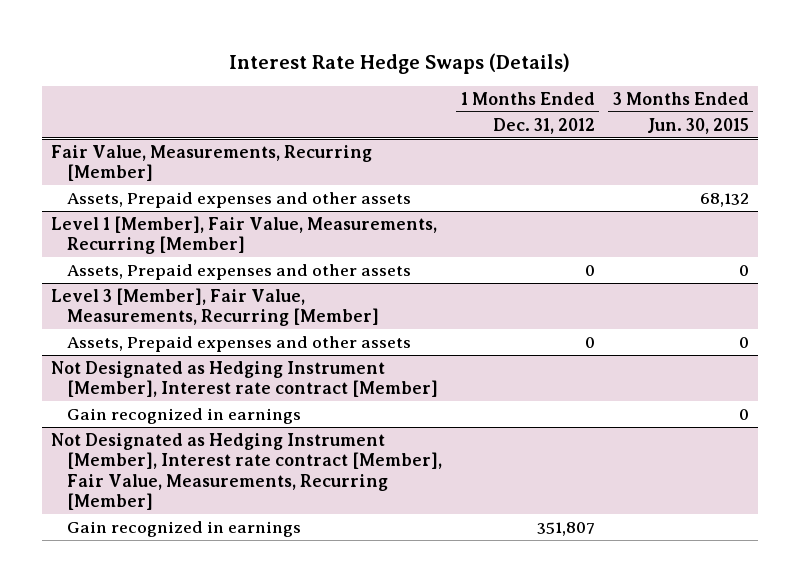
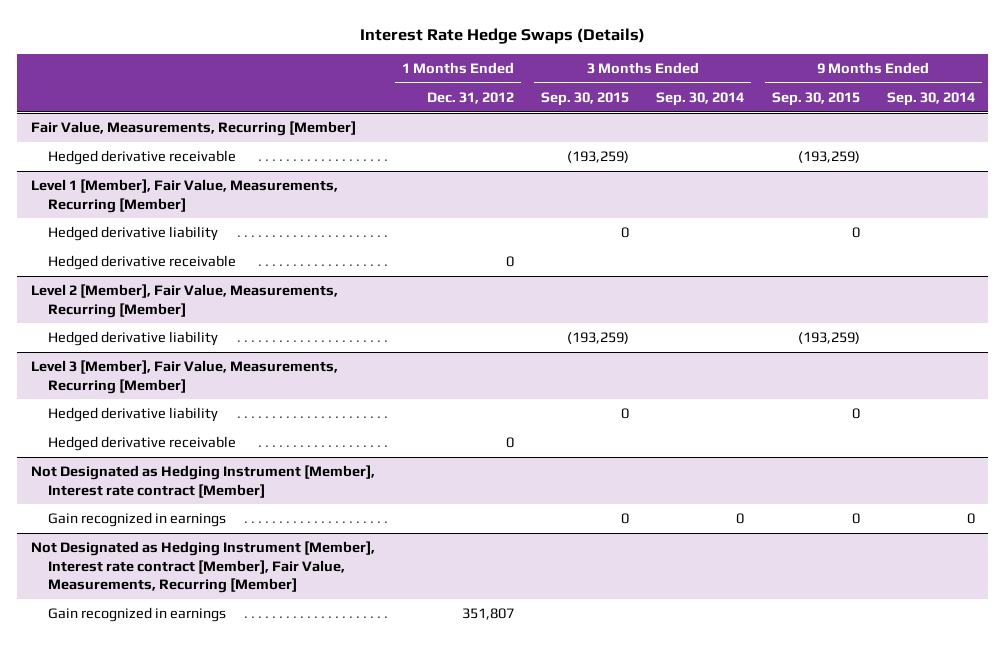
- | 1 Months Ended Dec. 31, 2012 | 3 Months Ended Jun. 30, 2015
+ | 1 Months Ended Dec. 31, 2012 | 3 Months Ended Sep. 30, 2015 | 3 Months Ended Sep. 30, 2014 | 9 Months Ended Sep. 30, 2015 | 9 Months Ended Sep. 30, 2014
@ Fair Value, Measurements, Recurring [Member]
- Assets, Prepaid expenses and other assets | | 68,132
+ Hedged derivative receivable | | (193,259) | | (193,259) |
@ Level 1 [Member], Fair Value, Measurements, Recurring [Member]
- Assets, Prepaid expenses and other assets | 0 | 0
+ Hedged derivative liability | | 0 | | 0 |
+ Hedged derivative receivable | 0 | | | |
+ Level 2 [Member], Fair Value, Measurements, Recurring [Member]
+ Hedged derivative liability | | (193,259) | | (193,259) |
@ Level 3 [Member], Fair Value, Measurements, Recurring [Member]
- Assets, Prepaid expenses and other assets | 0 | 0
+ Hedged derivative liability | | 0 | | 0 |
+ Hedged derivative receivable | 0 | | | |

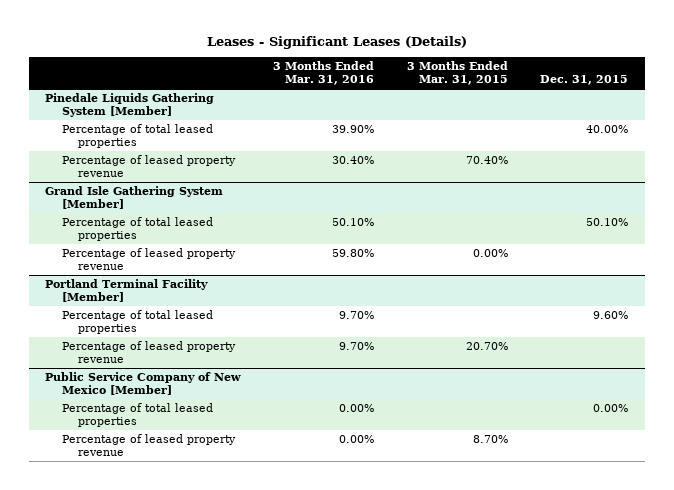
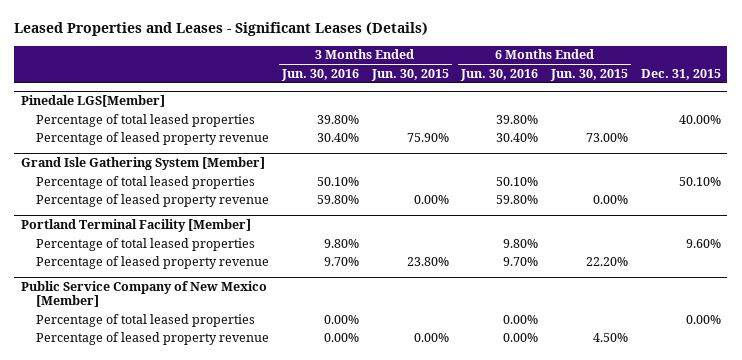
- Leases - Significant Leases (Details)
+ Leased Properties and Leases - Significant Leases (Details)
- | 3 Months Ended Mar. 31, 2016 | 3 Months Ended Mar. 31, 2015 | Dec. 31, 2015
+ | 3 Months Ended Jun. 30, 2016 | 3 Months Ended Jun. 30, 2015 | 6 Months Ended Jun. 30, 2016 | 6 Months Ended Jun. 30, 2015 | Dec. 31, 2015
- Pinedale Liquids Gathering System [Member]
+ Pinedale LGS[Member]

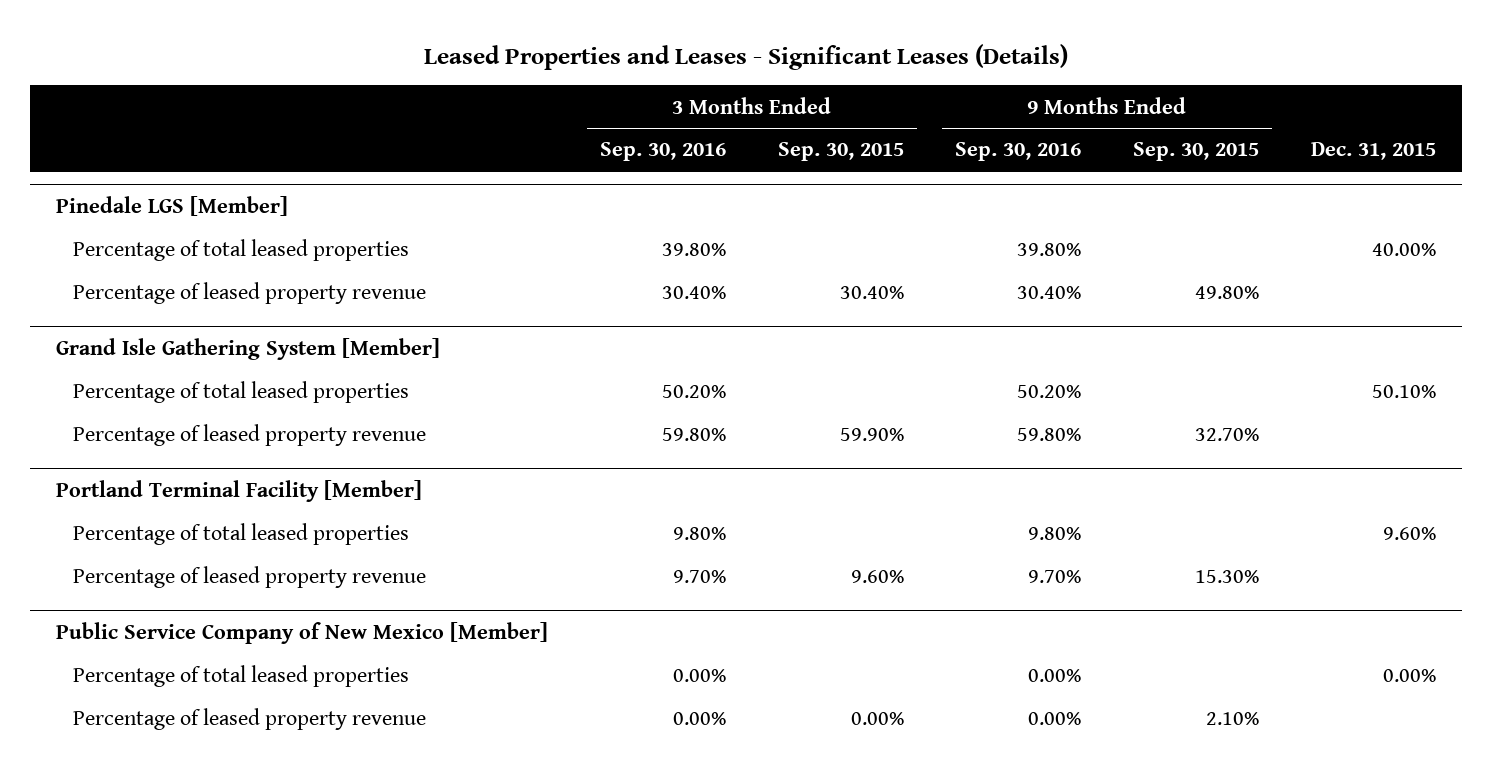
- | 3 Months Ended Jun. 30, 2016 | 3 Months Ended Jun. 30, 2015 | 6 Months Ended Jun. 30, 2016 | 6 Months Ended Jun. 30, 2015 | Dec. 31, 2015
+ | 3 Months Ended Sep. 30, 2016 | 3 Months Ended Sep. 30, 2015 | 9 Months Ended Sep. 30, 2016 | 9 Months Ended Sep. 30, 2015 | Dec. 31, 2015
- Pinedale LGS[Member]
+ Pinedale LGS [Member]

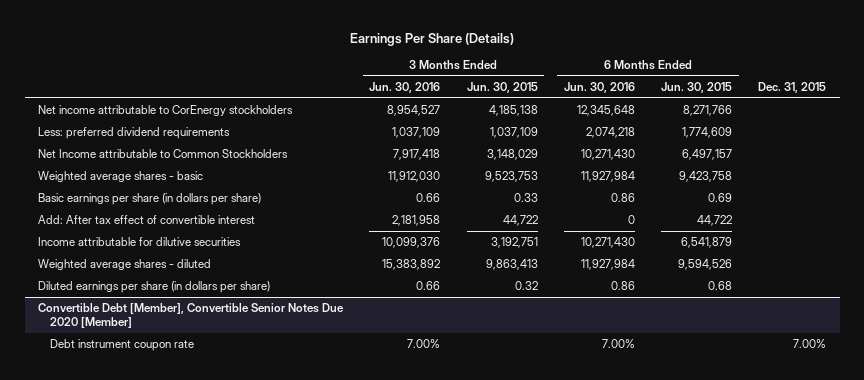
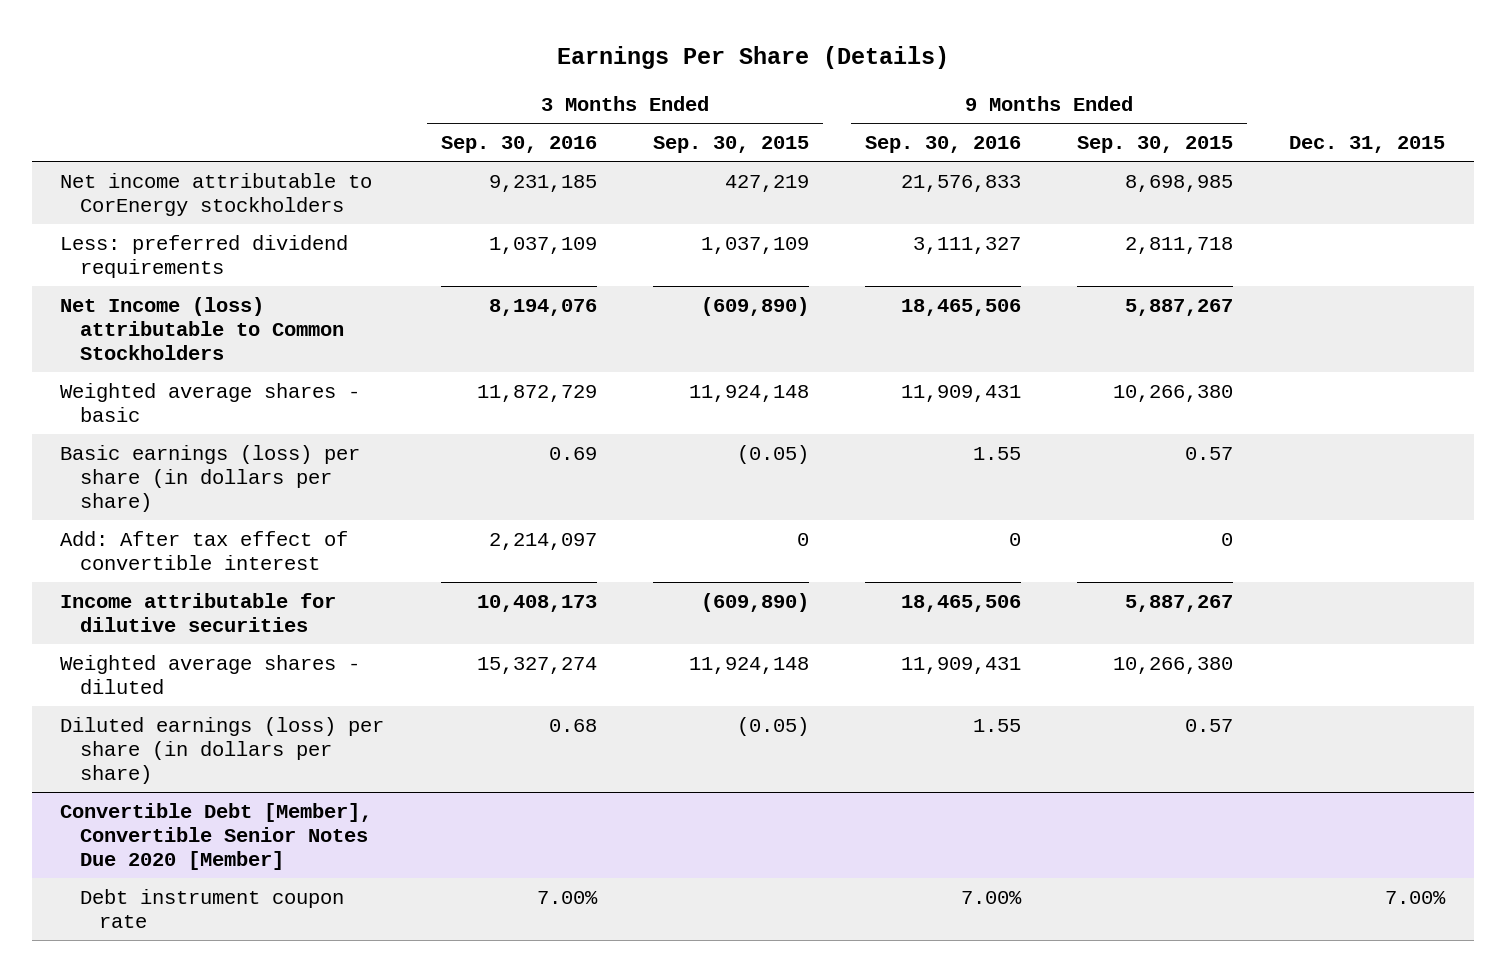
- | 3 Months Ended Jun. 30, 2016 | 3 Months Ended Jun. 30, 2015 | 6 Months Ended Jun. 30, 2016 | 6 Months Ended Jun. 30, 2015 | Dec. 31, 2015
+ | 3 Months Ended Sep. 30, 2016 | 3 Months Ended Sep. 30, 2015 | 9 Months Ended Sep. 30, 2016 | 9 Months Ended Sep. 30, 2015 | Dec. 31, 2015
- Net Income attributable to Common Stockholders | 7,917,418 | 3,148,029 | 10,271,430 | 6,497,157 |
+ Net Income (loss) attributable to Common Stockholders | 8,194,076 | (609,890) | 18,465,506 | 5,887,267 |
- Basic earnings per share (in dollars per share) | 0.66 | 0.33 | 0.86 | 0.69 |
+ Basic earnings (loss) per share (in dollars per share) | 0.69 | (0.05) | 1.55 | 0.57 |
- Diluted earnings per share (in dollars per share) | 0.66 | 0.32 | 0.86 | 0.68 |
+ Diluted earnings (loss) per share (in dollars per share) | 0.68 | (0.05) | 1.55 | 0.57 |

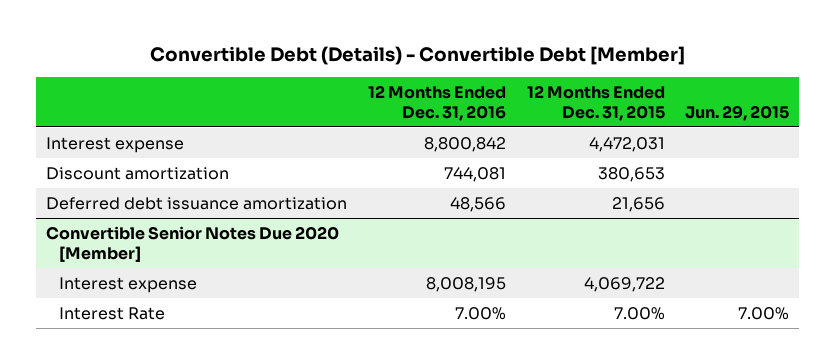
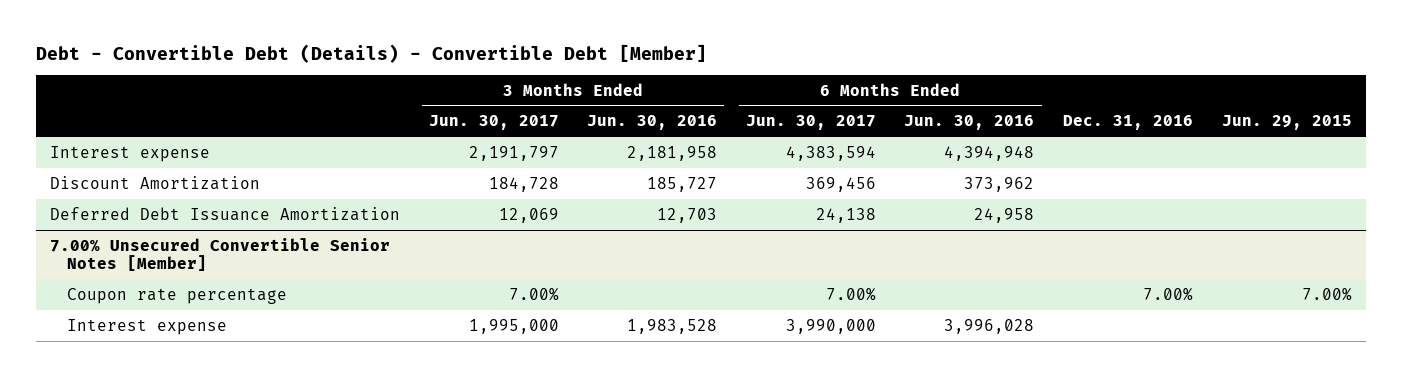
- Convertible Debt (Details) - Convertible Debt [Member]
+ Debt - Convertible Debt (Details) - Convertible Debt [Member]
- | 12 Months Ended Dec. 31, 2016 | 12 Months Ended Dec. 31, 2015 | Jun. 29, 2015
+ | 3 Months Ended Jun. 30, 2017 | 3 Months Ended Jun. 30, 2016 | 6 Months Ended Jun. 30, 2017 | 6 Months Ended Jun. 30, 2016 | Dec. 31, 2016 | Jun. 29, 2015
- Discount amortization | 744,081 | 380,653 |
- Deferred debt issuance amortization | 48,566 | 21,656 |
- Convertible Senior Notes Due 2020 [Member]
+ Discount Amortization | 184,728 | 185,727 | 369,456 | 373,962 | |
+ Deferred Debt Issuance Amortization | 12,069 | 12,703 | 24,138 | 24,958 | |
+ 7.00% Unsecured Convertible Senior Notes [Member]
+ Coupon rate percentage | 7.00% | | 7.00% | | 7.00% | 7.00%
- Interest Rate | 7.00% | 7.00% | 7.00%

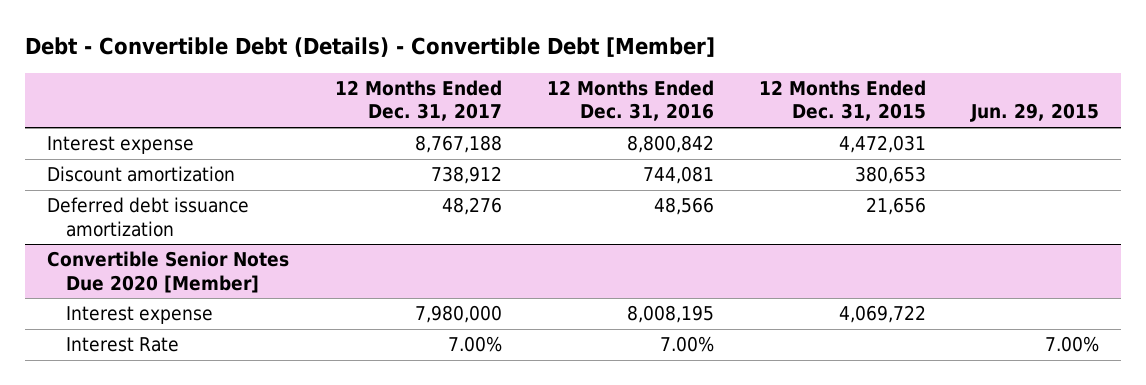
- | 3 Months Ended Jun. 30, 2017 | 3 Months Ended Jun. 30, 2016 | 6 Months Ended Jun. 30, 2017 | 6 Months Ended Jun. 30, 2016 | Dec. 31, 2016 | Jun. 29, 2015
+ | 12 Months Ended Dec. 31, 2017 | 12 Months Ended Dec. 31, 2016 | 12 Months Ended Dec. 31, 2015 | Jun. 29, 2015
- Discount Amortization | 184,728 | 185,727 | 369,456 | 373,962 | |
- Deferred Debt Issuance Amortization | 12,069 | 12,703 | 24,138 | 24,958 | |
- 7.00% Unsecured Convertible Senior Notes [Member]
- Coupon rate percentage | 7.00% | | 7.00% | | 7.00% | 7.00%
+ Discount amortization | 738,912 | 744,081 | 380,653 |
+ Deferred debt issuance amortization | 48,276 | 48,566 | 21,656 |
+ Convertible Senior Notes Due 2020 [Member]
+ Interest Rate | 7.00% | 7.00% | | 7.00%

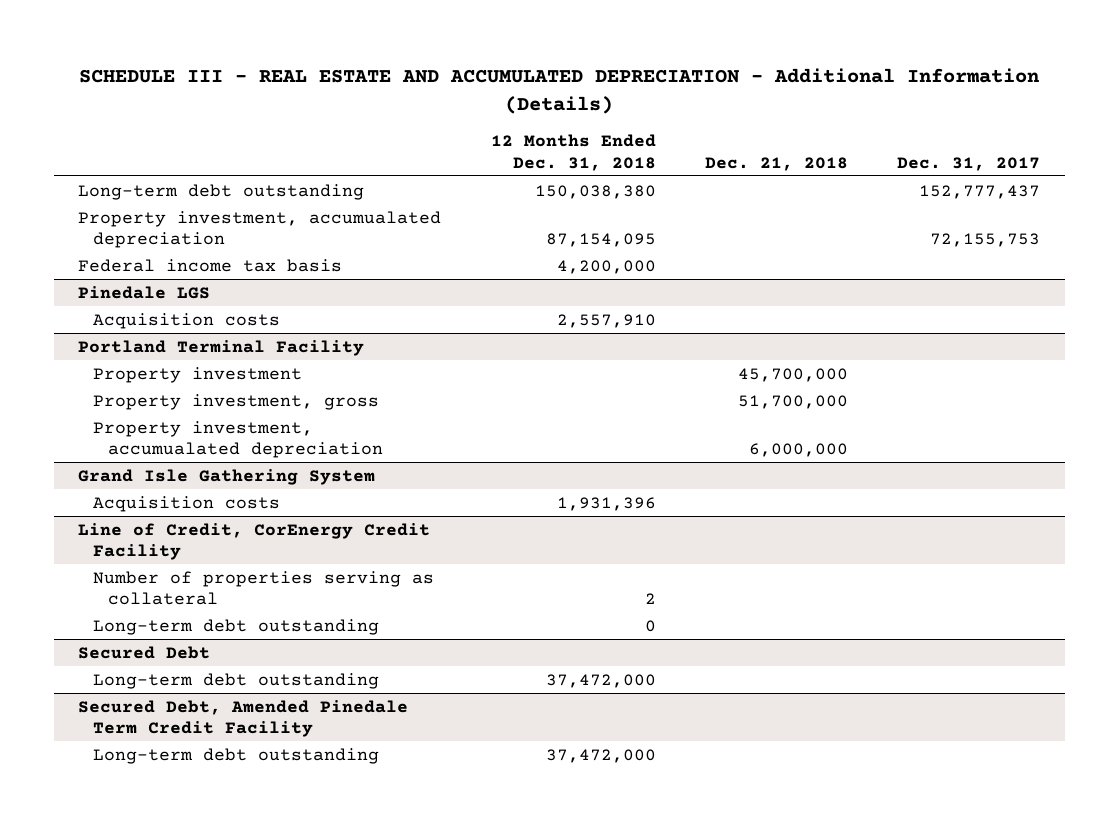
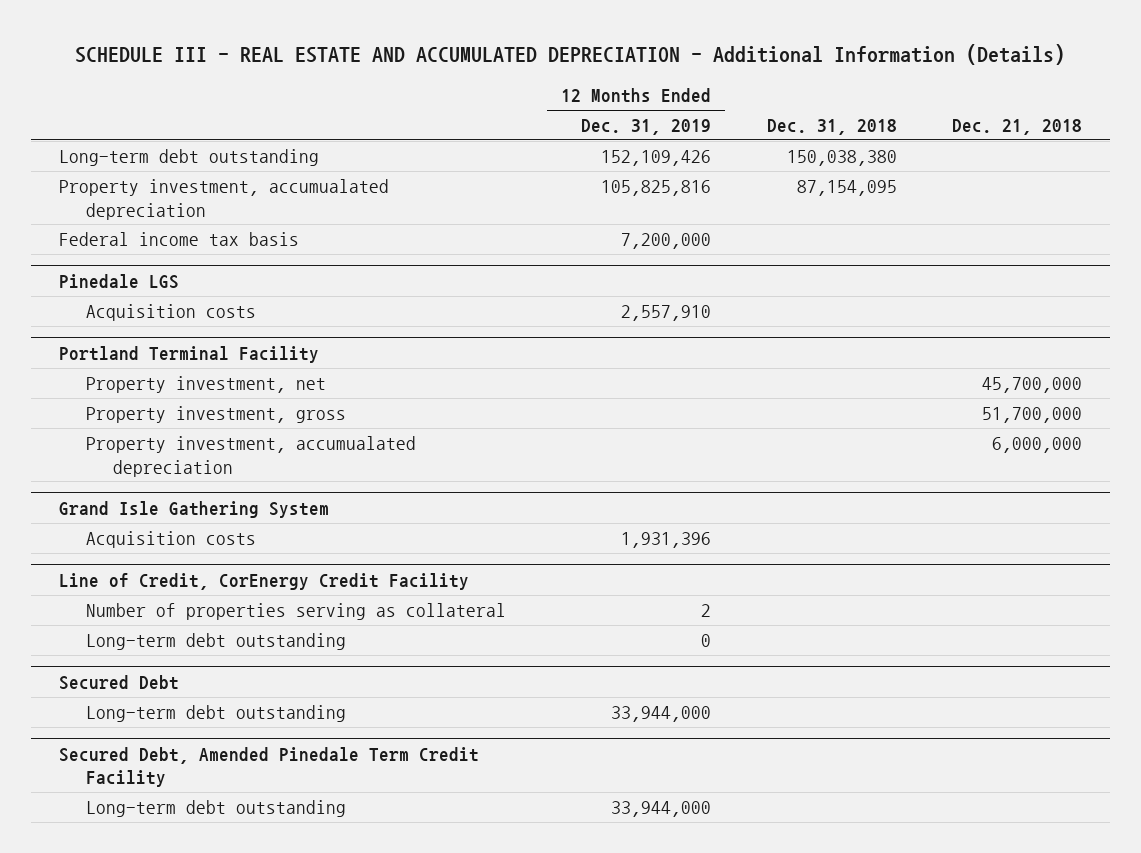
- | 12 Months Ended Dec. 31, 2018 | Dec. 21, 2018 | Dec. 31, 2017
+ | 12 Months Ended Dec. 31, 2019 | Dec. 31, 2018 | Dec. 21, 2018
@ Portland Terminal Facility
- Property investment | | 45,700,000 |
+ Property investment, net | | | 45,700,000

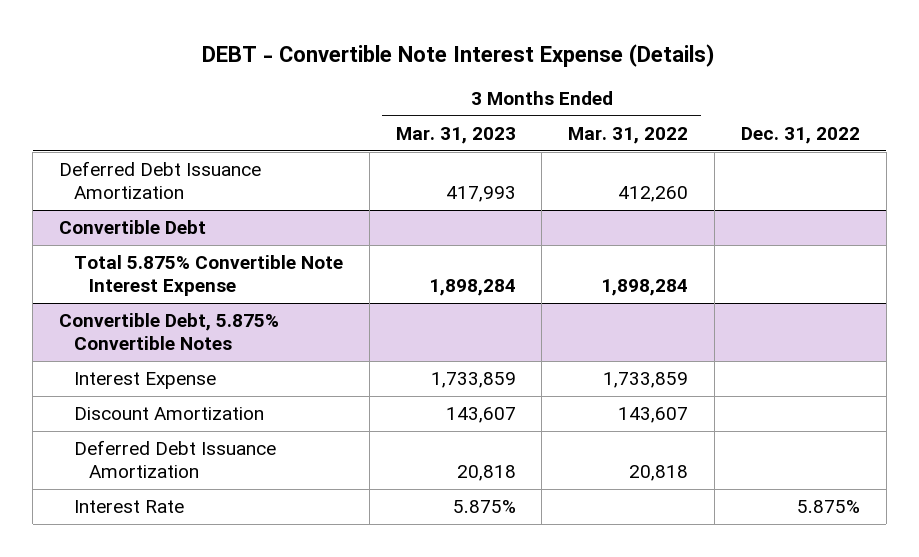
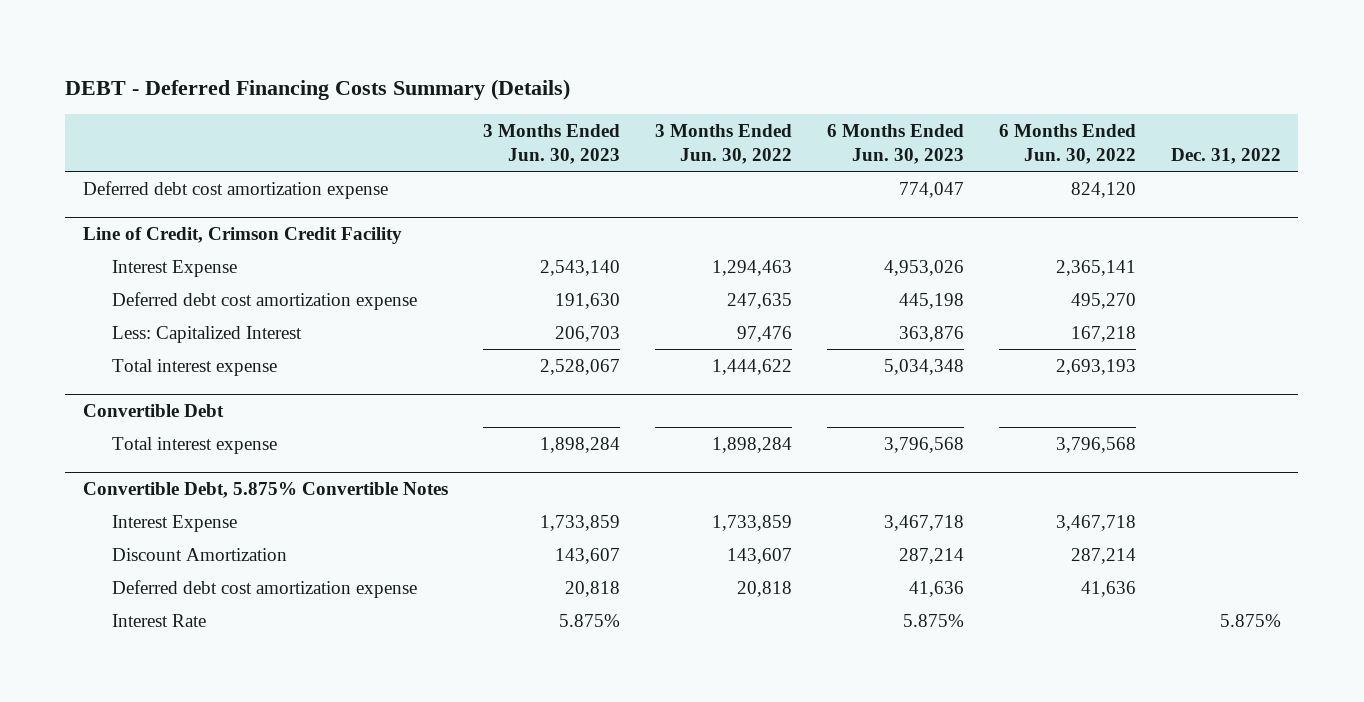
- DEBT - Convertible Note Interest Expense (Details)
+ DEBT - Deferred Financing Costs Summary (Details)
- | 3 Months Ended Mar. 31, 2023 | 3 Months Ended Mar. 31, 2022 | Dec. 31, 2022
+ | 3 Months Ended Jun. 30, 2023 | 3 Months Ended Jun. 30, 2022 | 6 Months Ended Jun. 30, 2023 | 6 Months Ended Jun. 30, 2022 | Dec. 31, 2022
- Deferred Debt Issuance Amortization | 417,993 | 412,260 |
+ Deferred debt cost amortization expense | | | 774,047 | 824,120 |
+ Line of Credit, Crimson Credit Facility
+ Interest Expense | 2,543,140 | 1,294,463 | 4,953,026 | 2,365,141 |
+ Deferred debt cost amortization expense | 191,630 | 247,635 | 445,198 | 495,270 |
+ Less: Capitalized Interest | 206,703 | 97,476 | 363,876 | 167,218 |
+ Total interest expense | 2,528,067 | 1,444,622 | 5,034,348 | 2,693,193 |
@ Convertible Debt
- Total 5.875% Convertible Note Interest Expense | 1,898,284 | 1,898,284 |
+ Total interest expense | 1,898,284 | 1,898,284 | 3,796,568 | 3,796,568 |
@ Convertible Debt, 5.875% Convertible Notes
- Deferred Debt Issuance Amortization | 20,818 | 20,818 |
+ Deferred debt cost amortization expense | 20,818 | 20,818 | 41,636 | 41,636 |

